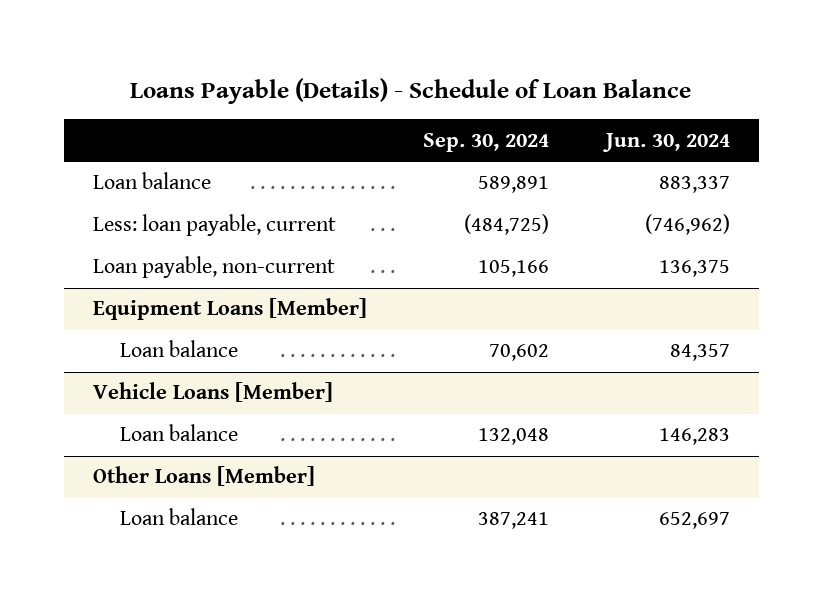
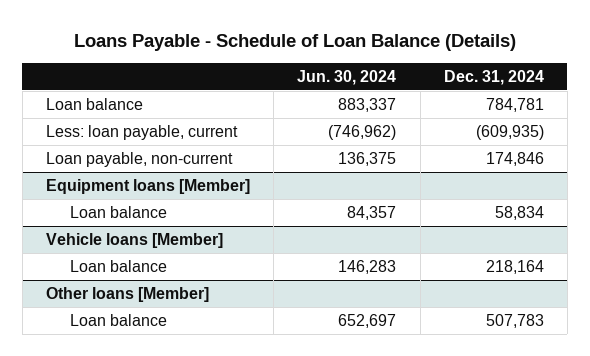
- Loans Payable (Details) - Schedule of Loan Balance
+ Loans Payable - Schedule of Loan Balance (Details)
- | Sep. 30, 2024 | Jun. 30, 2024
+ | Jun. 30, 2024 | Dec. 31, 2024
- Equipment Loans [Member]
+ Equipment loans [Member]
- Vehicle Loans [Member]
+ Vehicle loans [Member]
- Other Loans [Member]
+ Other loans [Member]

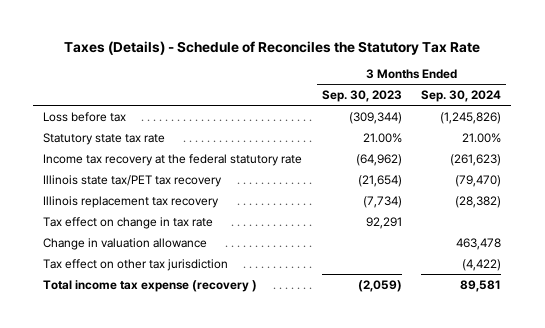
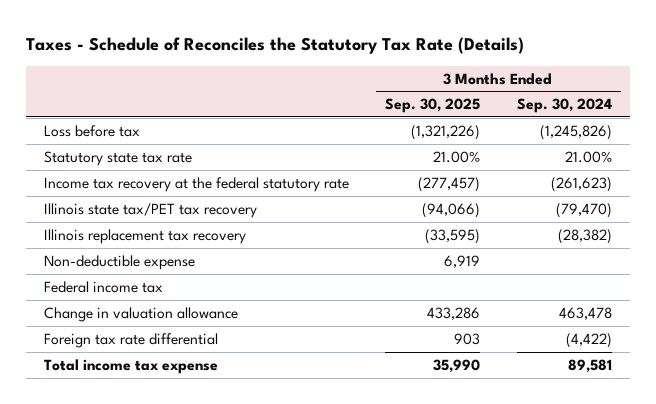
- Taxes (Details) - Schedule of Reconciles the Statutory Tax Rate
+ Taxes - Schedule of Reconciles the Statutory Tax Rate (Details)
- | 3 Months Ended Sep. 30, 2023 | 3 Months Ended Sep. 30, 2024
+ | 3 Months Ended Sep. 30, 2025 | 3 Months Ended Sep. 30, 2024
- Tax effect on change in tax rate | 92,291 |
+ Non-deductible expense | 6,919 |
+ Federal income tax
- Tax effect on other tax jurisdiction | | (4,422)
- Total income tax expense (recovery ) | (2,059) | 89,581
+ Foreign tax rate differential | 903 | (4,422)
+ Total income tax expense | 35,990 | 89,581

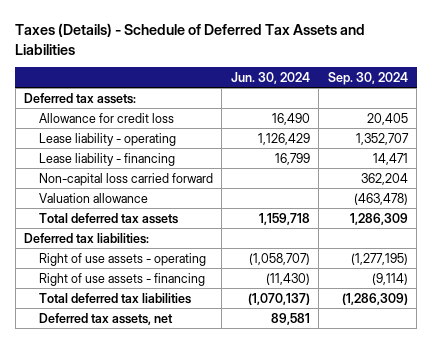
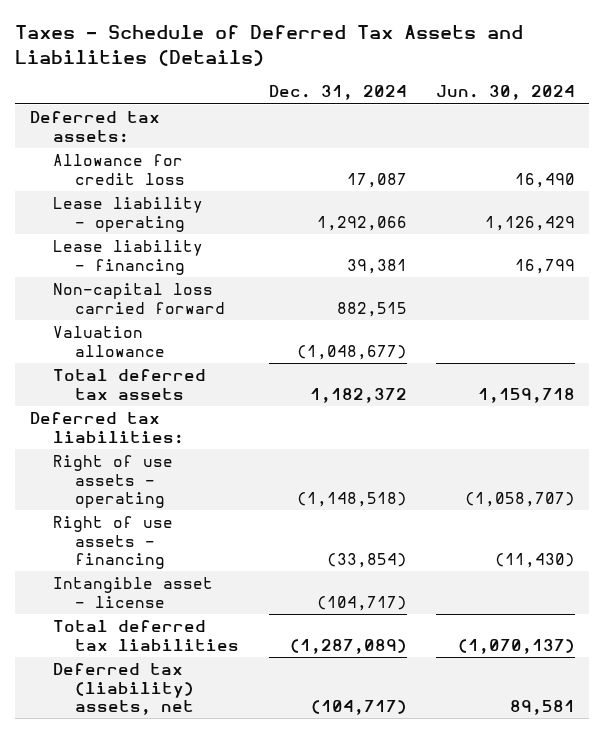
- Taxes (Details) - Schedule of Deferred Tax Assets and Liabilities
+ Taxes - Schedule of Deferred Tax Assets and Liabilities (Details)
- | Jun. 30, 2024 | Sep. 30, 2024
+ | Dec. 31, 2024 | Jun. 30, 2024
+ Intangible asset - license | (104,717) |
- Deferred tax assets, net | 89,581 |
+ Deferred tax (liability) assets, net | (104,717) | 89,581

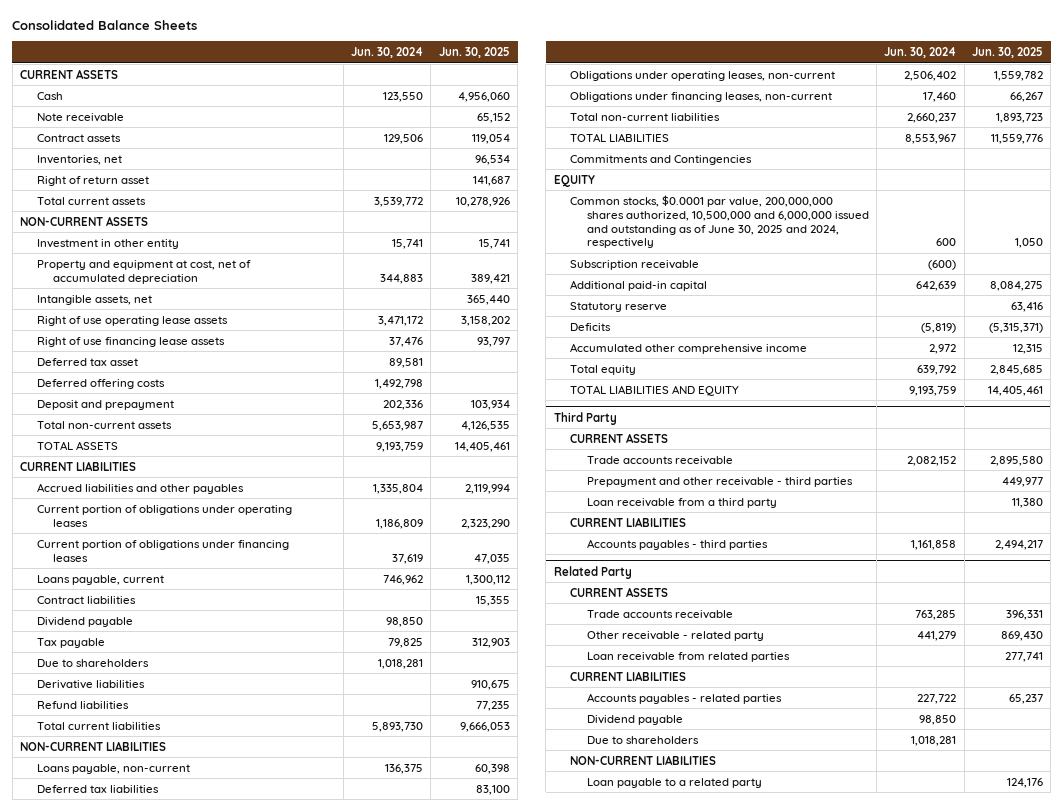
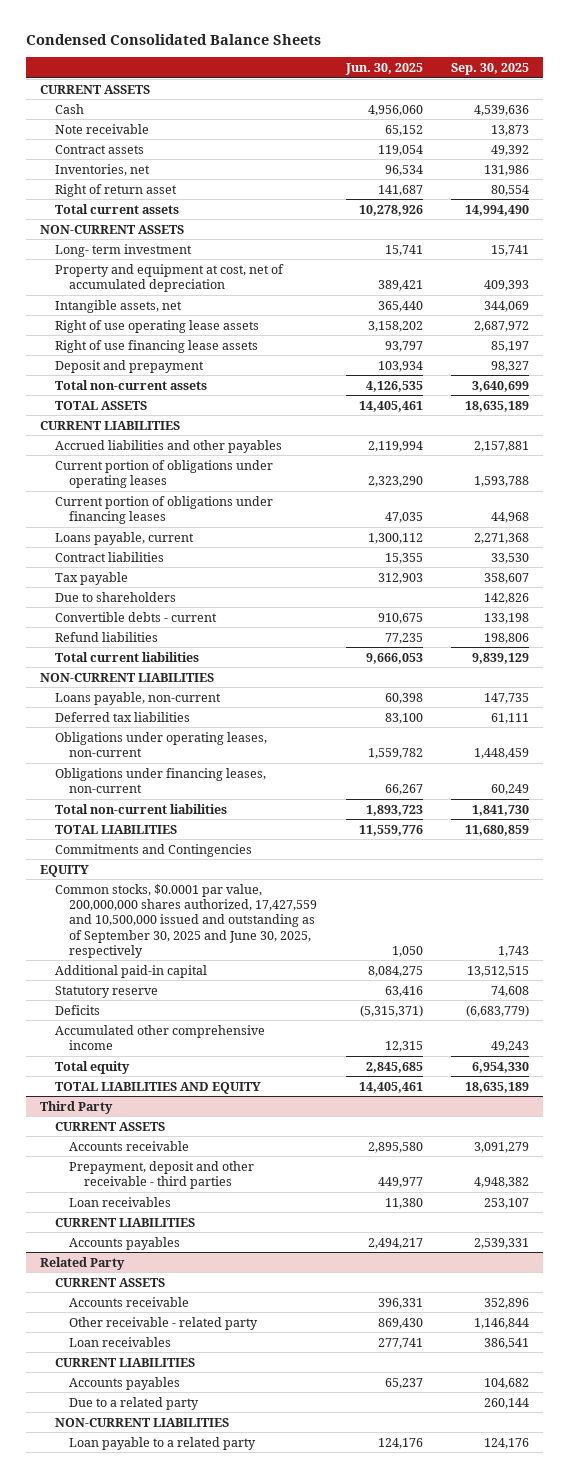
- Consolidated Balance Sheets
+ Condensed Consolidated Balance Sheets
- | Jun. 30, 2024 | Jun. 30, 2025
+ | Jun. 30, 2025 | Sep. 30, 2025
- Investment in other entity | 15,741 | 15,741
+ Long- term investment | 15,741 | 15,741
- Deferred tax asset | 89,581 |
- Deferred offering costs | 1,492,798 |
- Dividend payable | 98,850 |
- Derivative liabilities | | 910,675
+ Convertible debts - current | 910,675 | 133,198
- Common stocks, $0.0001 par value, 200,000,000 shares authorized, 10,500,000 and 6,000,000 issued and outstanding as of June 30, 2025 and 2024, respectively | 600 | 1,050
- Subscription receivable | (600) |
+ Common stocks, $0.0001 par value, 200,000,000 shares authorized, 17,427,559 and 10,500,000 issued and outstanding as of September 30, 2025 and June 30, 2025, respectively | 1,050 | 1,743
@ Third Party
- Trade accounts receivable | 2,082,152 | 2,895,580
- Prepayment and other receivable - third parties | | 449,977
- Loan receivable from a third party | | 11,380
+ Accounts receivable | 2,895,580 | 3,091,279
+ Prepayment, deposit and other receivable - third parties | 449,977 | 4,948,382
+ Loan receivables | 11,380 | 253,107
- Accounts payables - third parties | 1,161,858 | 2,494,217
+ Accounts payables | 2,494,217 | 2,539,331
@ Related Party
- Trade accounts receivable | 763,285 | 396,331
+ Accounts receivable | 396,331 | 352,896
- Loan receivable from related parties | | 277,741
+ Loan receivables | 277,741 | 386,541
- Accounts payables - related parties | 227,722 | 65,237
- Dividend payable | 98,850 |
- Due to shareholders | 1,018,281 |
+ Accounts payables | 65,237 | 104,682
+ Due to a related party | | 260,144

